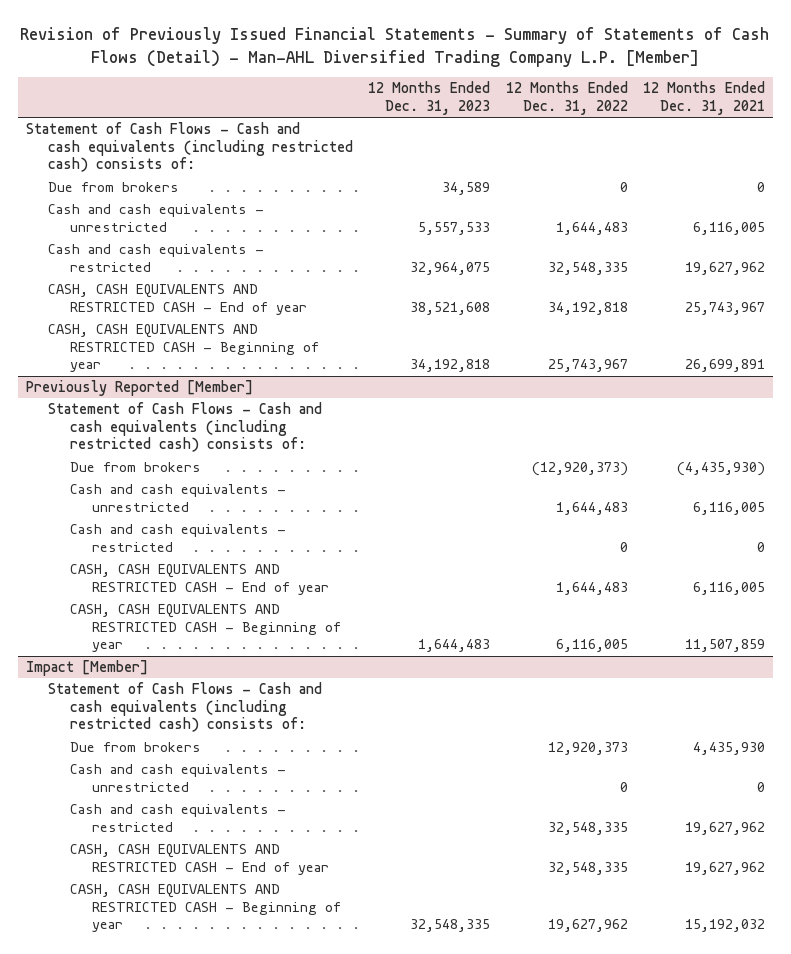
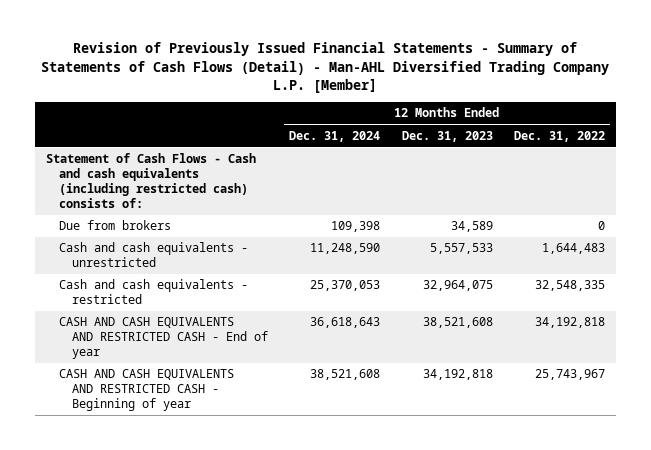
- | 12 Months Ended Dec. 31, 2023 | 12 Months Ended Dec. 31, 2022 | 12 Months Ended Dec. 31, 2021
+ | 12 Months Ended Dec. 31, 2024 | 12 Months Ended Dec. 31, 2023 | 12 Months Ended Dec. 31, 2022
- CASH, CASH EQUIVALENTS AND RESTRICTED CASH - End of year | 38,521,608 | 34,192,818 | 25,743,967
- CASH, CASH EQUIVALENTS AND RESTRICTED CASH - Beginning of year | 34,192,818 | 25,743,967 | 26,699,891
- Previously Reported [Member]
- Statement of Cash Flows - Cash and cash equivalents (including restricted cash) consists of:
- Due from brokers | | (12,920,373) | (4,435,930)
- Cash and cash equivalents - unrestricted | | 1,644,483 | 6,116,005
- Cash and cash equivalents - restricted | | 0 | 0
- CASH, CASH EQUIVALENTS AND RESTRICTED CASH - End of year | | 1,644,483 | 6,116,005
- CASH, CASH EQUIVALENTS AND RESTRICTED CASH - Beginning of year | 1,644,483 | 6,116,005 | 11,507,859
- Impact [Member]
- Statement of Cash Flows - Cash and cash equivalents (including restricted cash) consists of:
- Due from brokers | | 12,920,373 | 4,435,930
- Cash and cash equivalents - unrestricted | | 0 | 0
- Cash and cash equivalents - restricted | | 32,548,335 | 19,627,962
- CASH, CASH EQUIVALENTS AND RESTRICTED CASH - End of year | | 32,548,335 | 19,627,962
- CASH, CASH EQUIVALENTS AND RESTRICTED CASH - Beginning of year | 32,548,335 | 19,627,962 | 15,192,032
+ CASH AND CASH EQUIVALENTS AND RESTRICTED CASH - End of year | 36,618,643 | 38,521,608 | 34,192,818
+ CASH AND CASH EQUIVALENTS AND RESTRICTED CASH - Beginning of year | 38,521,608 | 34,192,818 | 25,743,967

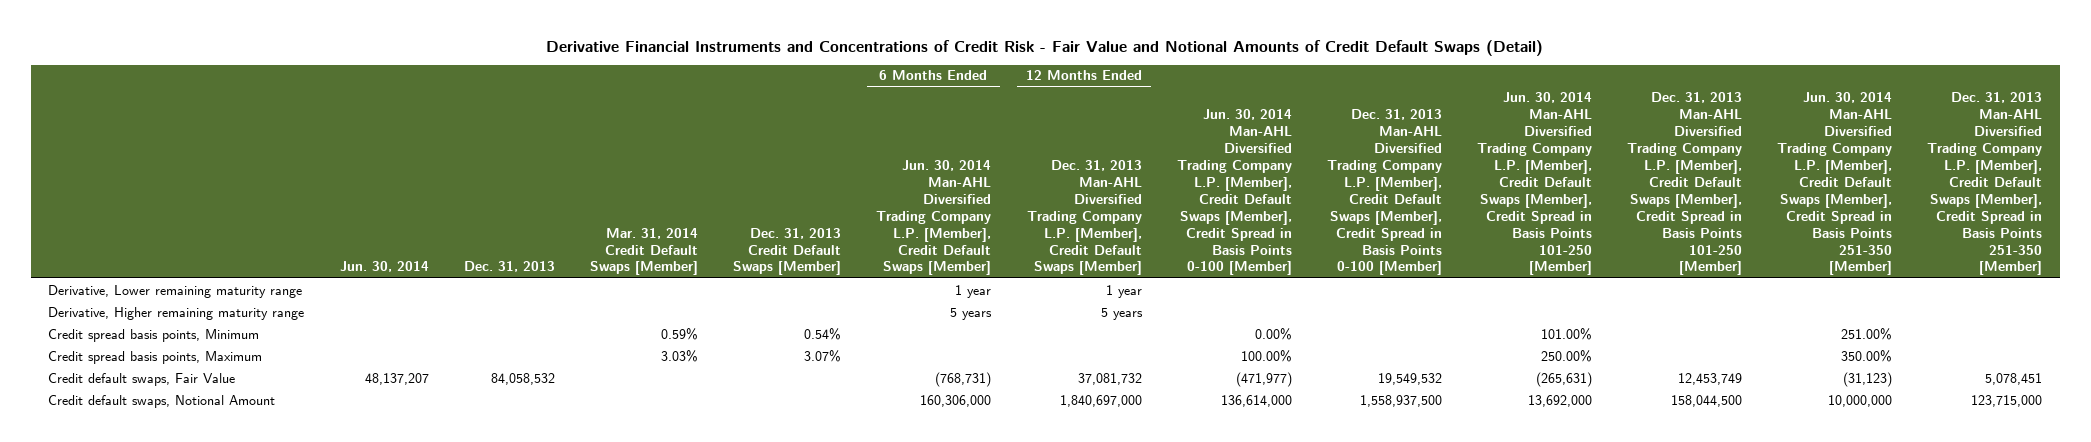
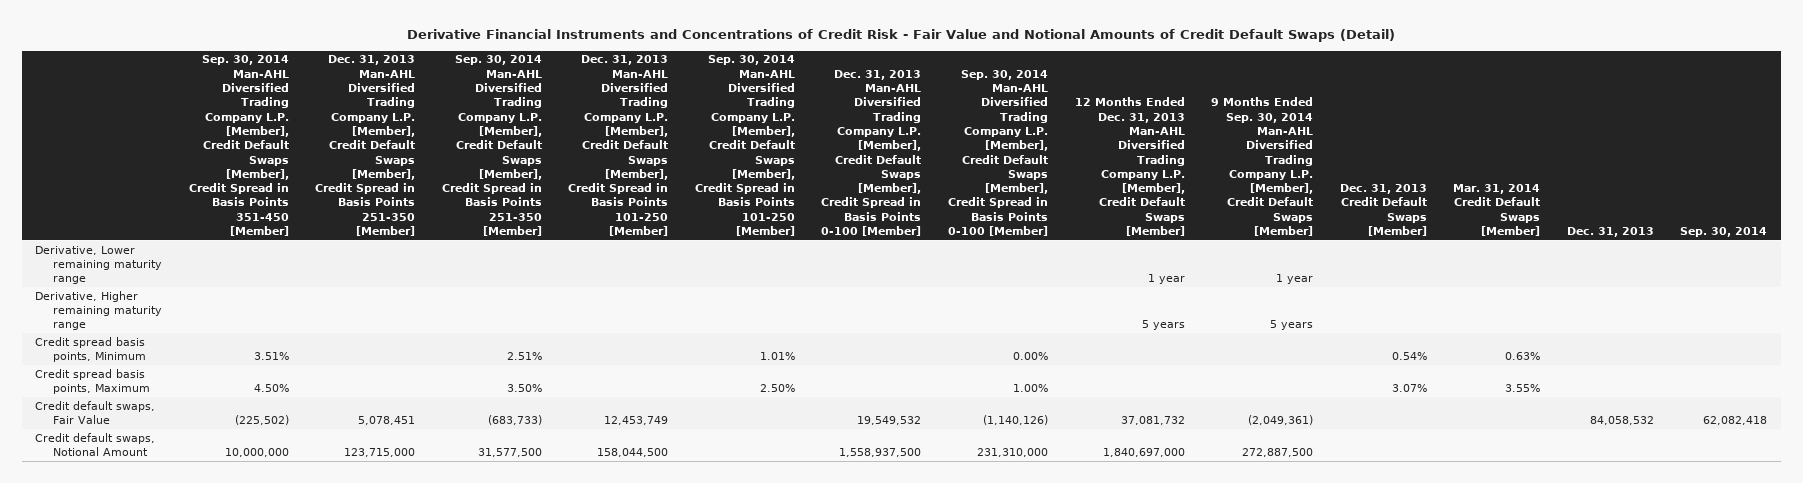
- | Jun. 30, 2014 | Dec. 31, 2013 | Mar. 31, 2014 Credit Default Swaps [Member] | Dec. 31, 2013 Credit Default Swaps [Member] | 6 Months Ended Jun. 30, 2014 Man-AHL Diversified Trading Company L.P. [Member], Credit Default Swaps [Member] | 12 Months Ended Dec. 31, 2013 Man-AHL Diversified Trading Company L.P. [Member], Credit Default Swaps [Member] | Jun. 30, 2014 Man-AHL Diversified Trading Company L.P. [Member], Credit Default Swaps [Member], Credit Spread in Basis Points 0-100 [Member] | Dec. 31, 2013 Man-AHL Diversified Trading Company L.P. [Member], Credit Default Swaps [Member], Credit Spread in Basis Points 0-100 [Member] | Jun. 30, 2014 Man-AHL Diversified Trading Company L.P. [Member], Credit Default Swaps [Member], Credit Spread in Basis Points 101-250 [Member] | Dec. 31, 2013 Man-AHL Diversified Trading Company L.P. [Member], Credit Default Swaps [Member], Credit Spread in Basis Points 101-250 [Member] | Jun. 30, 2014 Man-AHL Diversified Trading Company L.P. [Member], Credit Default Swaps [Member], Credit Spread in Basis Points 251-350 [Member] | Dec. 31, 2013 Man-AHL Diversified Trading Company L.P. [Member], Credit Default Swaps [Member], Credit Spread in Basis Points 251-350 [Member]
+ | Sep. 30, 2014 Man-AHL Diversified Trading Company L.P. [Member], Credit Default Swaps [Member], Credit Spread in Basis Points 351-450 [Member] | Dec. 31, 2013 Man-AHL Diversified Trading Company L.P. [Member], Credit Default Swaps [Member], Credit Spread in Basis Points 251-350 [Member] | Sep. 30, 2014 Man-AHL Diversified Trading Company L.P. [Member], Credit Default Swaps [Member], Credit Spread in Basis Points 251-350 [Member] | Dec. 31, 2013 Man-AHL Diversified Trading Company L.P. [Member], Credit Default Swaps [Member], Credit Spread in Basis Points 101-250 [Member] | Sep. 30, 2014 Man-AHL Diversified Trading Company L.P. [Member], Credit Default Swaps [Member], Credit Spread in Basis Points 101-250 [Member] | Dec. 31, 2013 Man-AHL Diversified Trading Company L.P. [Member], Credit Default Swaps [Member], Credit Spread in Basis Points 0-100 [Member] | Sep. 30, 2014 Man-AHL Diversified Trading Company L.P. [Member], Credit Default Swaps [Member], Credit Spread in Basis Points 0-100 [Member] | 12 Months Ended Dec. 31, 2013 Man-AHL Diversified Trading Company L.P. [Member], Credit Default Swaps [Member] | 9 Months Ended Sep. 30, 2014 Man-AHL Diversified Trading Company L.P. [Member], Credit Default Swaps [Member] | Dec. 31, 2013 Credit Default Swaps [Member] | Mar. 31, 2014 Credit Default Swaps [Member] | Dec. 31, 2013 | Sep. 30, 2014
- Credit spread basis points, Minimum | | | 0.59% | 0.54% | | | 0.00% | | 101.00% | | 251.00% |
- Credit spread basis points, Maximum | | | 3.03% | 3.07% | | | 100.00% | | 250.00% | | 350.00% |
+ Credit spread basis points, Minimum | 3.51% | | 2.51% | | 1.01% | | 0.00% | | | 0.54% | 0.63% | |
+ Credit spread basis points, Maximum | 4.50% | | 3.50% | | 2.50% | | 1.00% | | | 3.07% | 3.55% | |

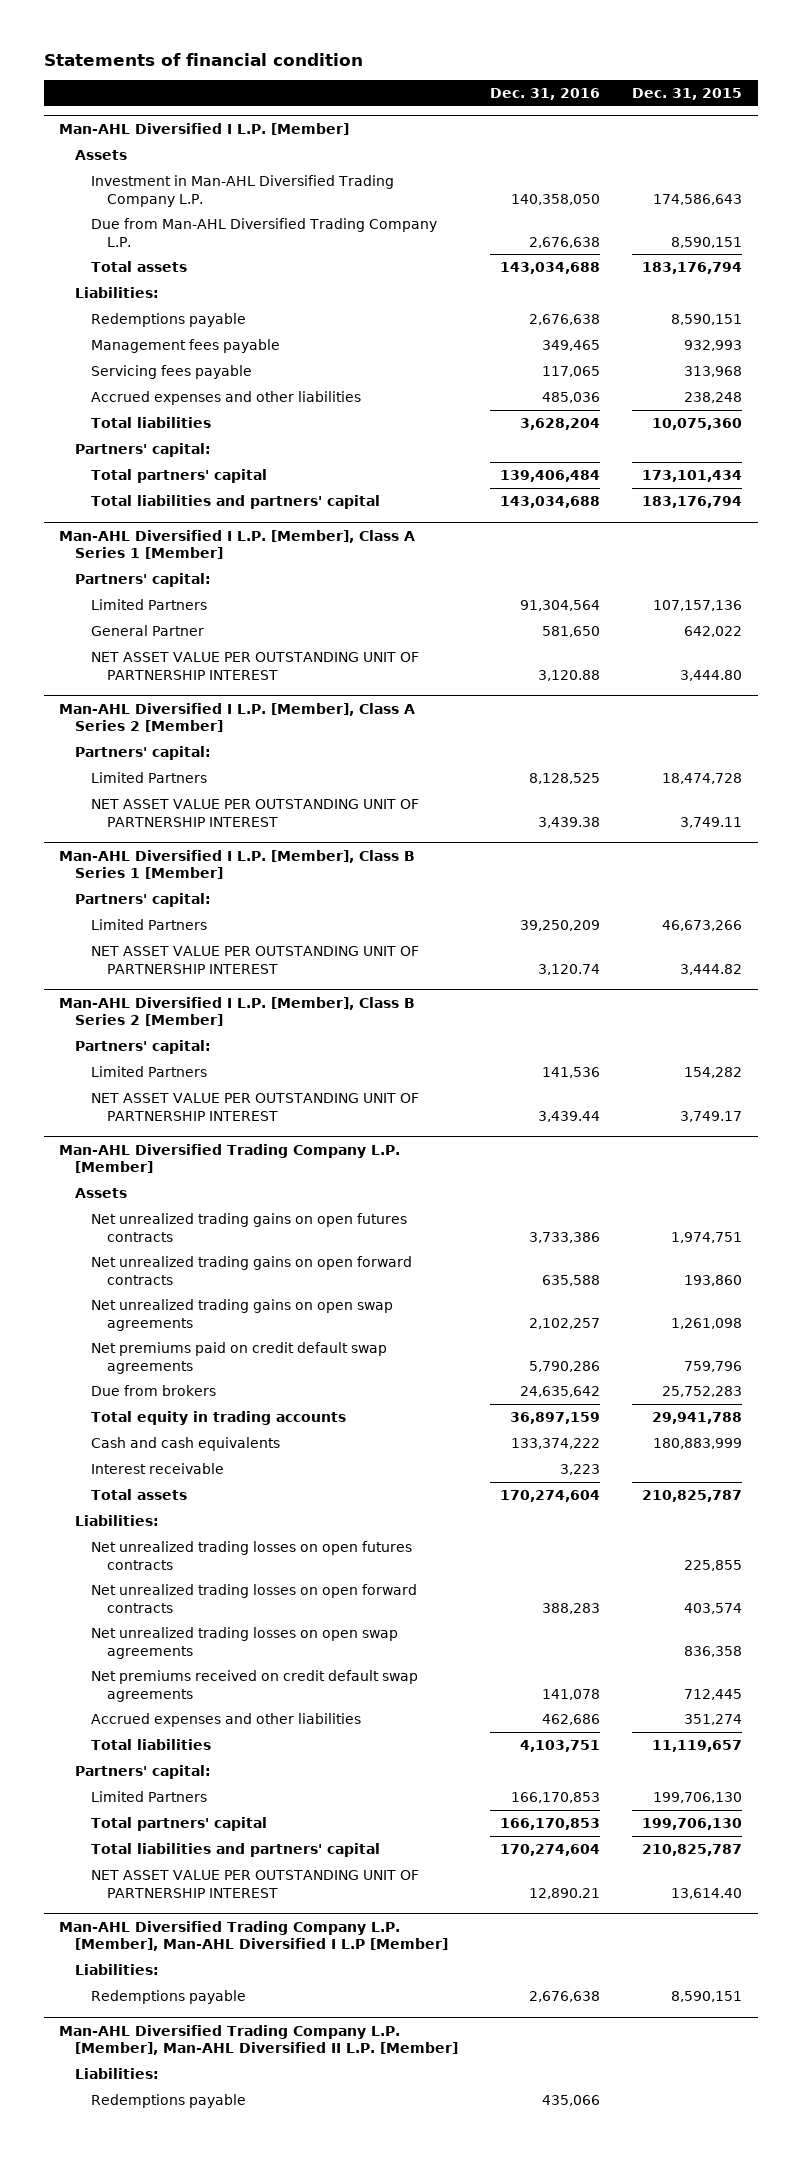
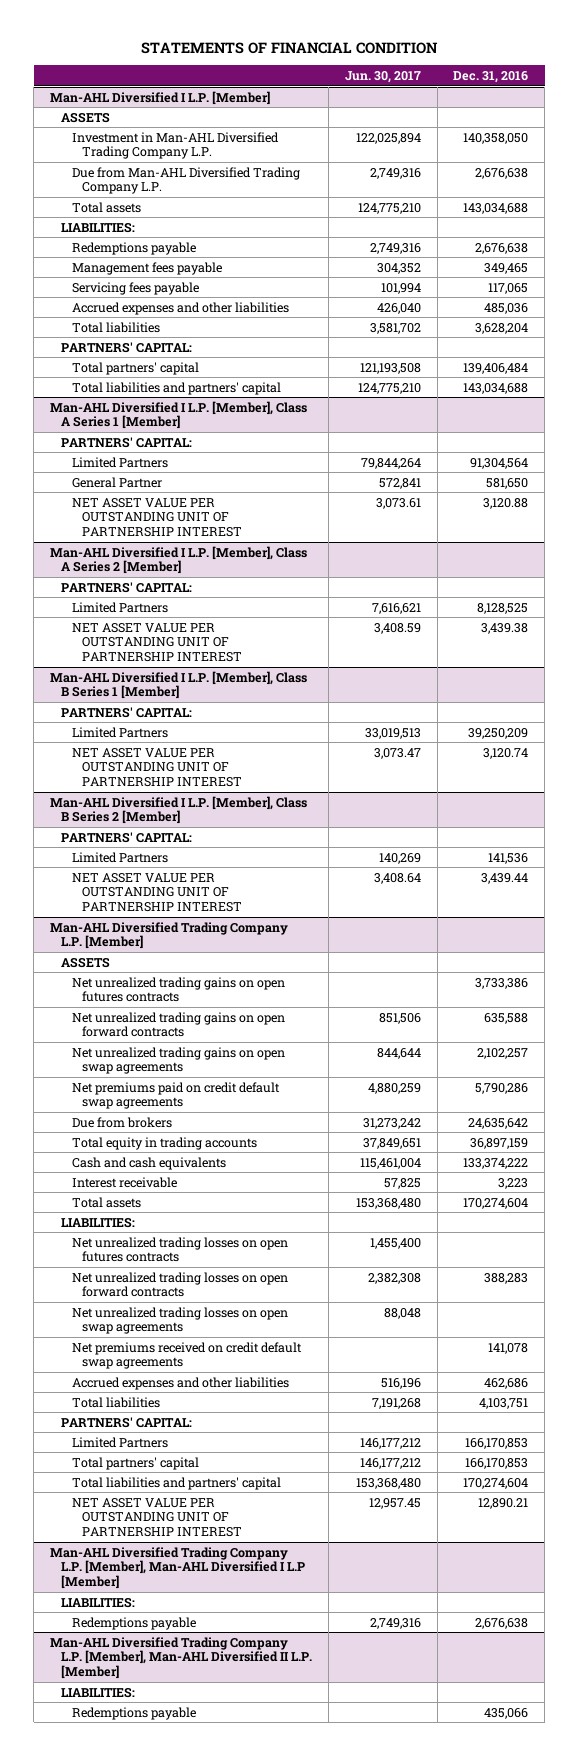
- Statements of financial condition
+ STATEMENTS OF FINANCIAL CONDITION
- | Dec. 31, 2016 | Dec. 31, 2015
+ | Jun. 30, 2017 | Dec. 31, 2016
@ Man-AHL Diversified I L.P. [Member]
- Assets
+ ASSETS
- Liabilities:
+ LIABILITIES:
- Partners' capital:
+ PARTNERS' CAPITAL:
@ Man-AHL Diversified I L.P. [Member], Class A Series 1 [Member]
- Partners' capital:
+ PARTNERS' CAPITAL:
@ Man-AHL Diversified I L.P. [Member], Class A Series 2 [Member]
- Partners' capital:
+ PARTNERS' CAPITAL:
@ Man-AHL Diversified I L.P. [Member], Class B Series 1 [Member]
- Partners' capital:
+ PARTNERS' CAPITAL:
@ Man-AHL Diversified I L.P. [Member], Class B Series 2 [Member]
- Partners' capital:
+ PARTNERS' CAPITAL:
@ Man-AHL Diversified Trading Company L.P. [Member]
- Assets
+ ASSETS
- Liabilities:
+ LIABILITIES:
- Partners' capital:
+ PARTNERS' CAPITAL:
@ Man-AHL Diversified Trading Company L.P. [Member], Man-AHL Diversified I L.P [Member]
- Liabilities:
+ LIABILITIES:
@ Man-AHL Diversified Trading Company L.P. [Member], Man-AHL Diversified II L.P. [Member]
- Liabilities:
+ LIABILITIES:

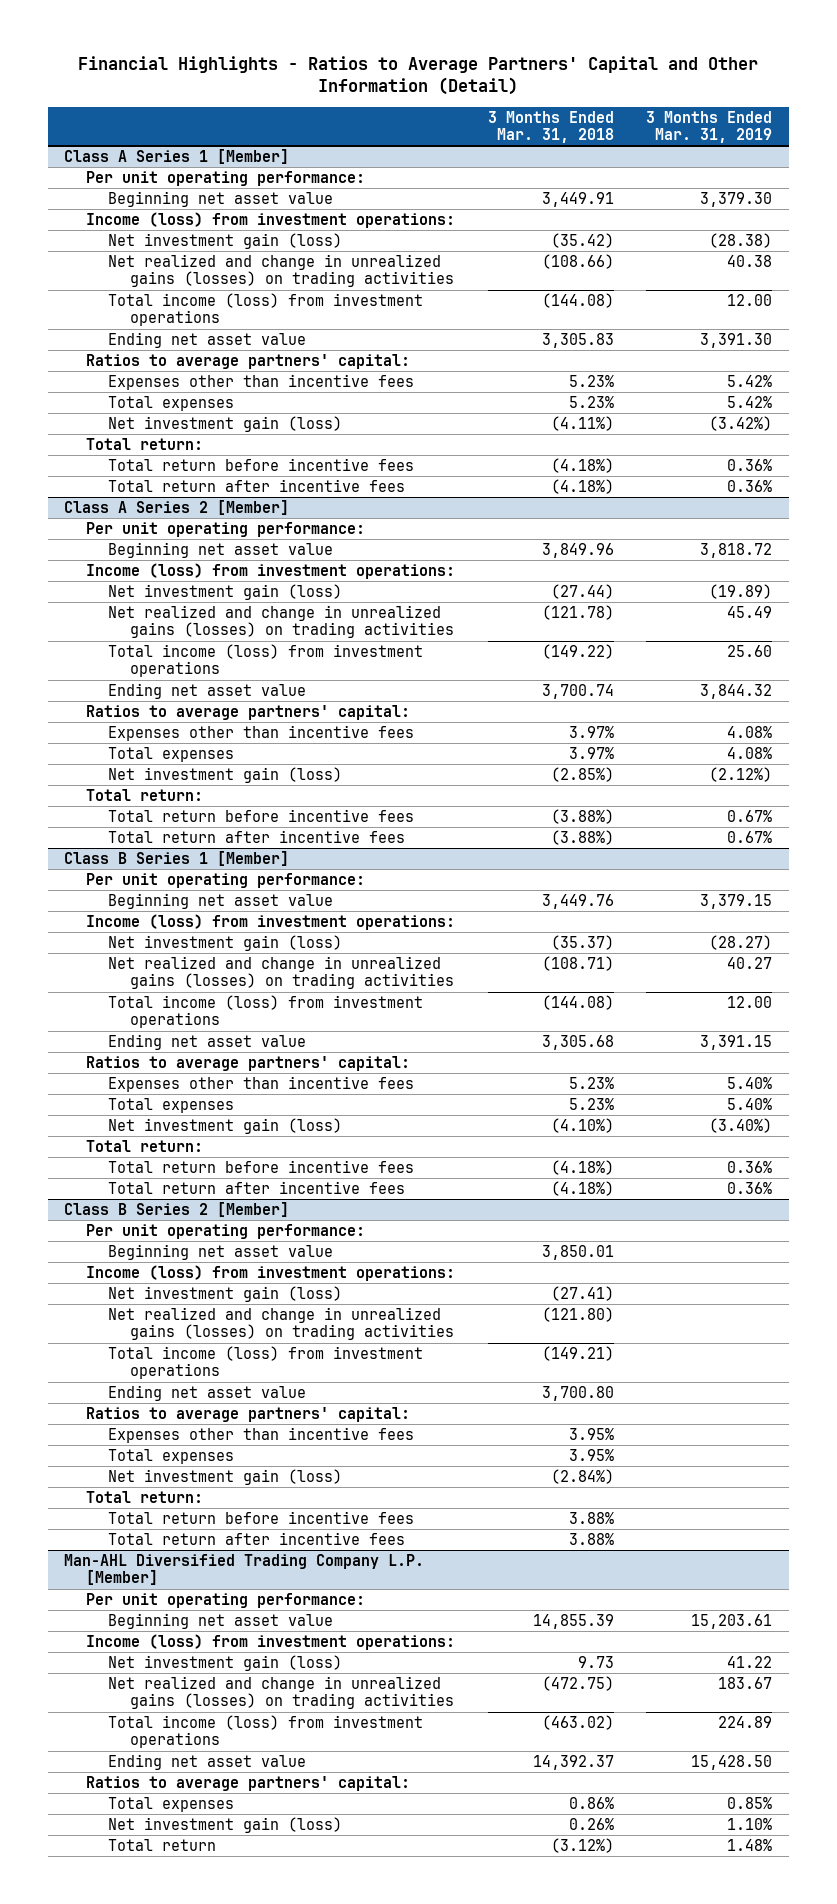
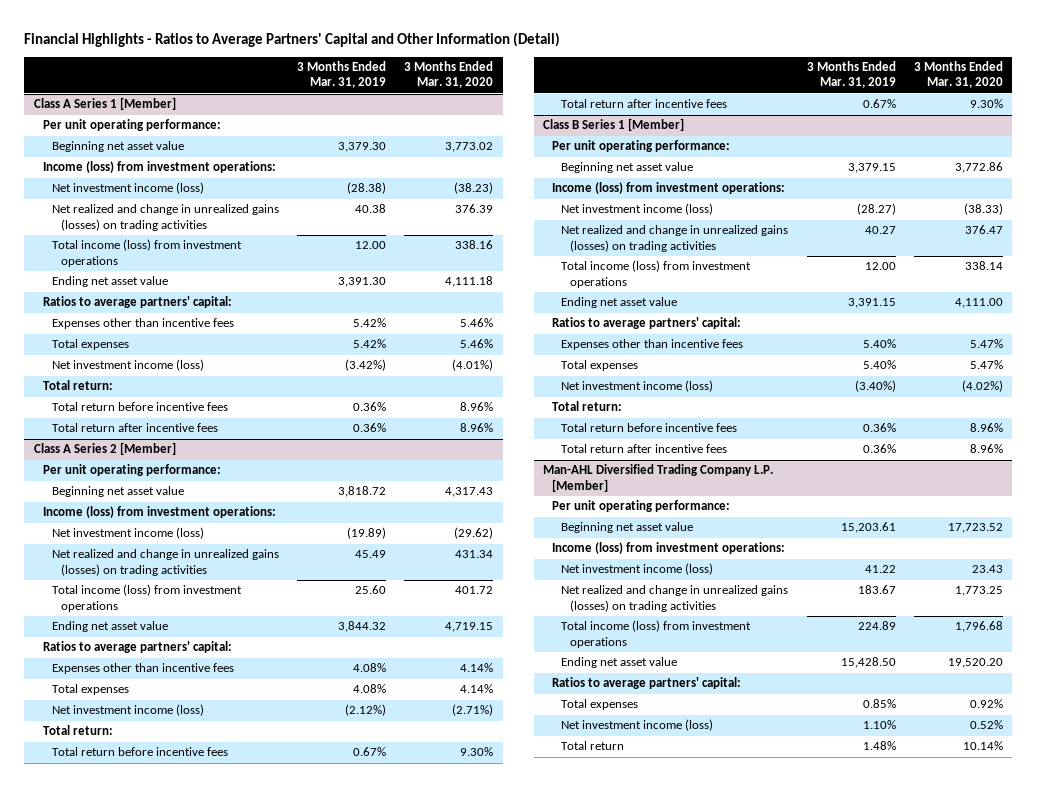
- | 3 Months Ended Mar. 31, 2018 | 3 Months Ended Mar. 31, 2019
+ | 3 Months Ended Mar. 31, 2019 | 3 Months Ended Mar. 31, 2020
@ Class A Series 1 [Member]
- Net investment gain (loss) | (35.42) | (28.38)
+ Net investment income (loss) | (28.38) | (38.23)
- Net investment gain (loss) | (4.11%) | (3.42%)
+ Net investment income (loss) | (3.42%) | (4.01%)
@ Class A Series 2 [Member]
- Net investment gain (loss) | (27.44) | (19.89)
+ Net investment income (loss) | (19.89) | (29.62)
- Net investment gain (loss) | (2.85%) | (2.12%)
+ Net investment income (loss) | (2.12%) | (2.71%)
@ Class B Series 1 [Member]
- Net investment gain (loss) | (35.37) | (28.27)
+ Net investment income (loss) | (28.27) | (38.33)
- Net investment gain (loss) | (4.10%) | (3.40%)
+ Net investment income (loss) | (3.40%) | (4.02%)
- Class B Series 2 [Member]
- Per unit operating performance:
- Beginning net asset value | 3,850.01 |
- Income (loss) from investment operations:
- Net investment gain (loss) | (27.41) |
- Net realized and change in unrealized gains (losses) on trading activities | (121.80) |
- Total income (loss) from investment operations | (149.21) |
- Ending net asset value | 3,700.80 |
- Ratios to average partners' capital:
- Expenses other than incentive fees | 3.95% |
- Total expenses | 3.95% |
- Net investment gain (loss) | (2.84%) |
- Total return:
- Total return before incentive fees | 3.88% |
- Total return after incentive fees | 3.88% |
@ Man-AHL Diversified Trading Company L.P. [Member]
- Net investment gain (loss) | 9.73 | 41.22
+ Net investment income (loss) | 41.22 | 23.43
- Net investment gain (loss) | 0.26% | 1.10%
+ Net investment income (loss) | 1.10% | 0.52%

